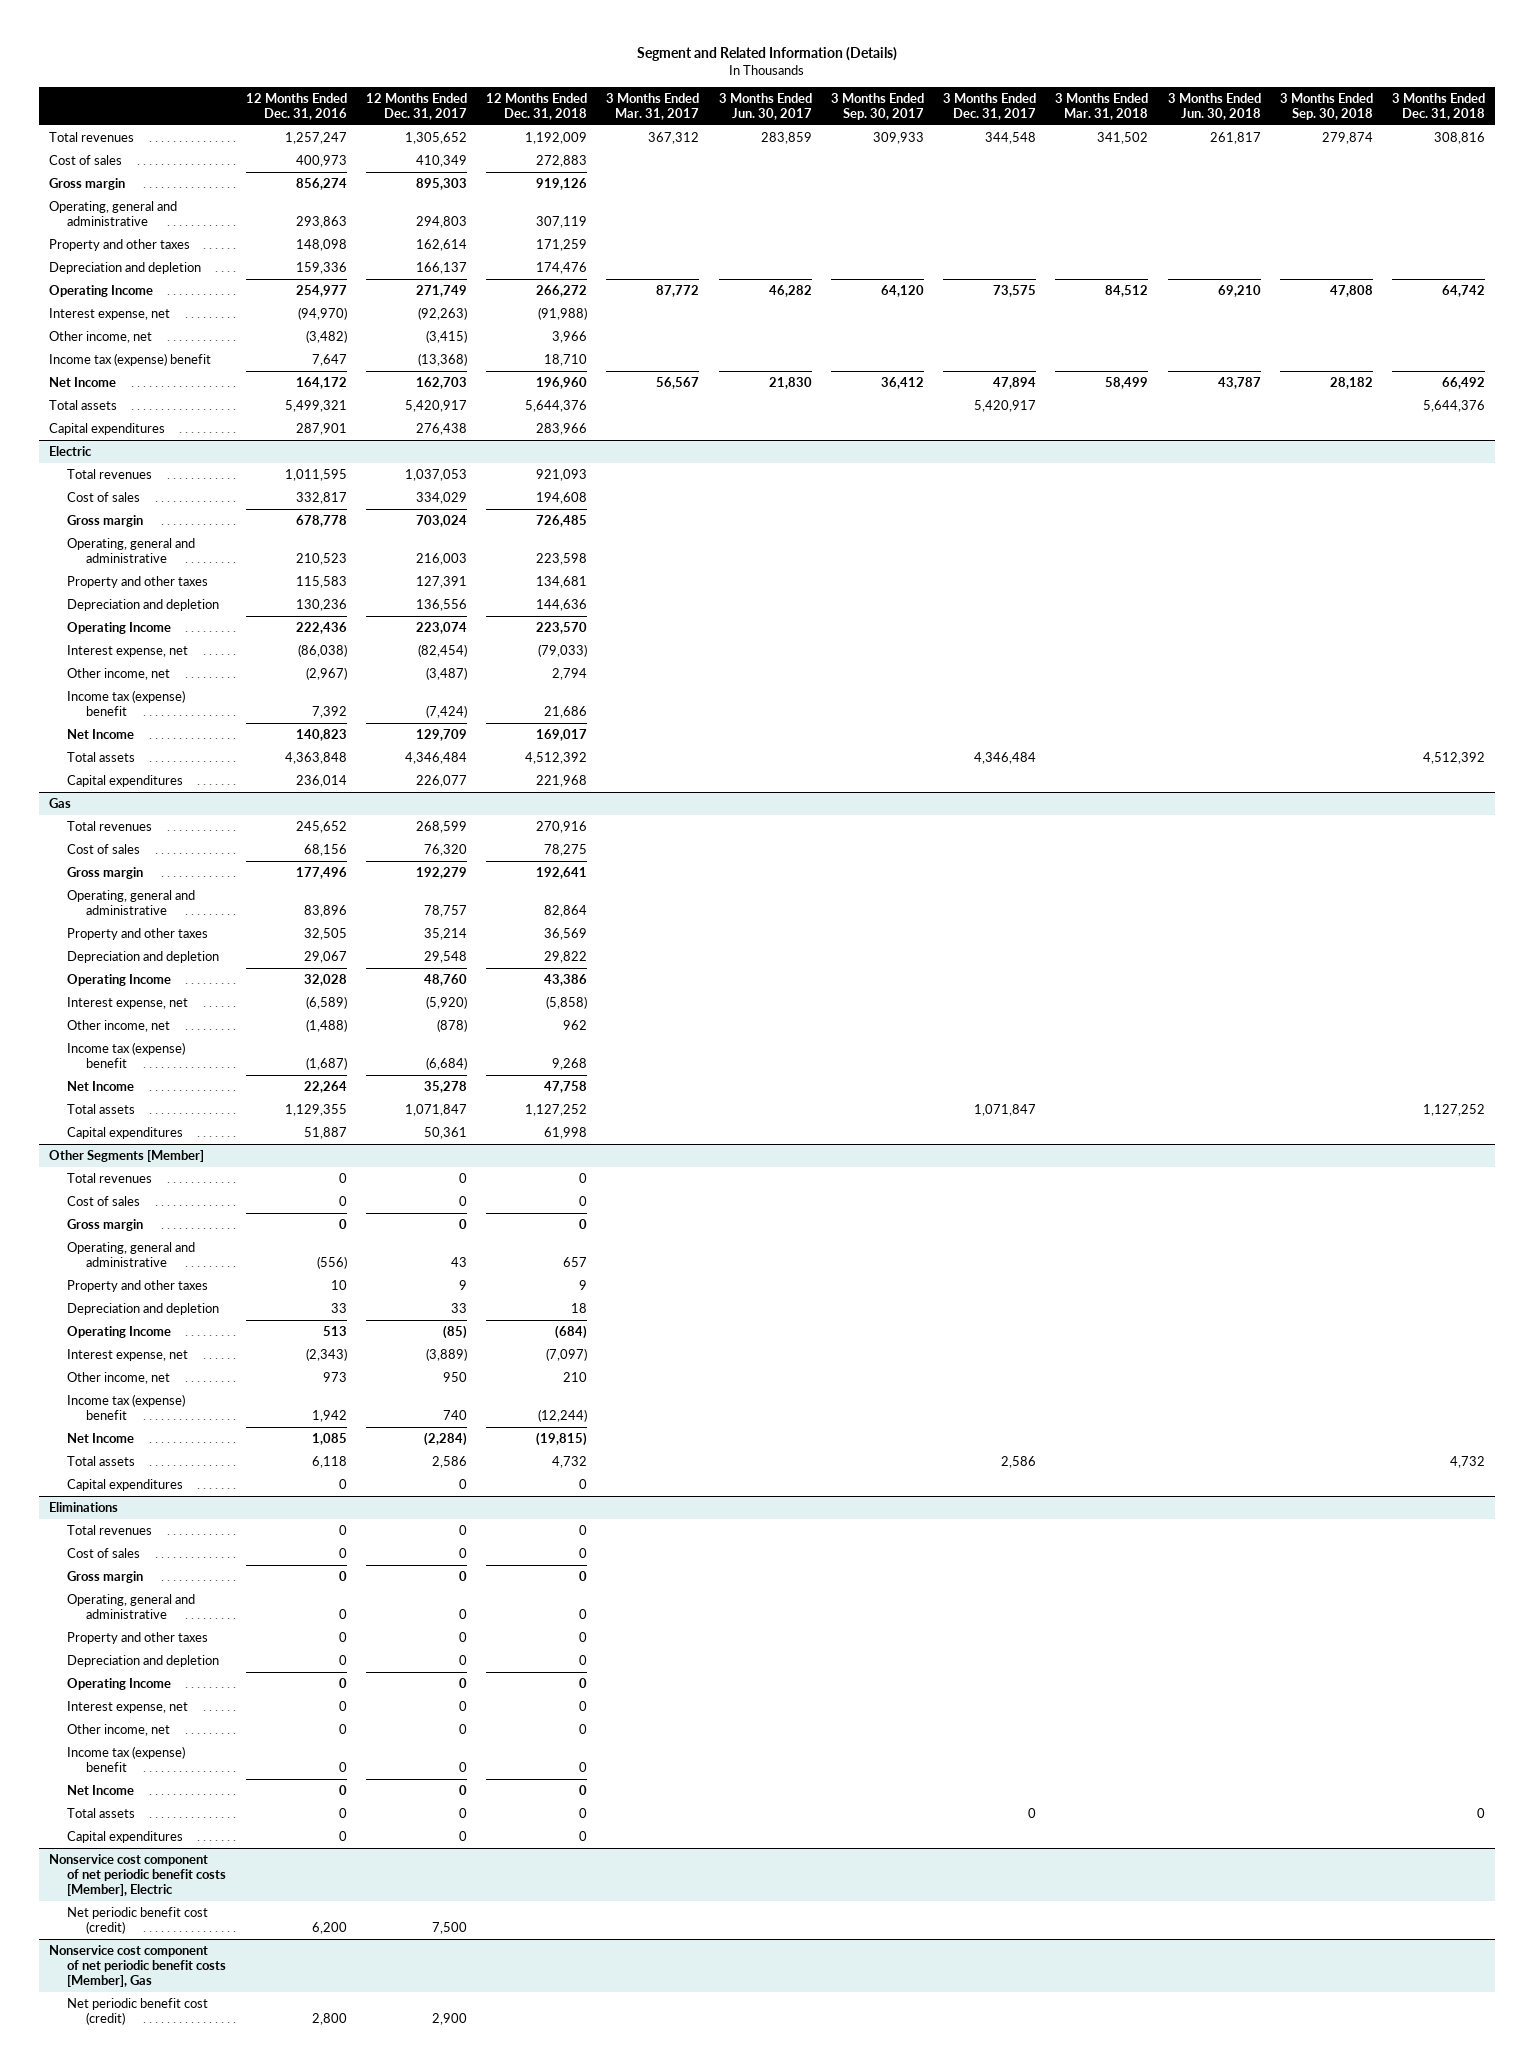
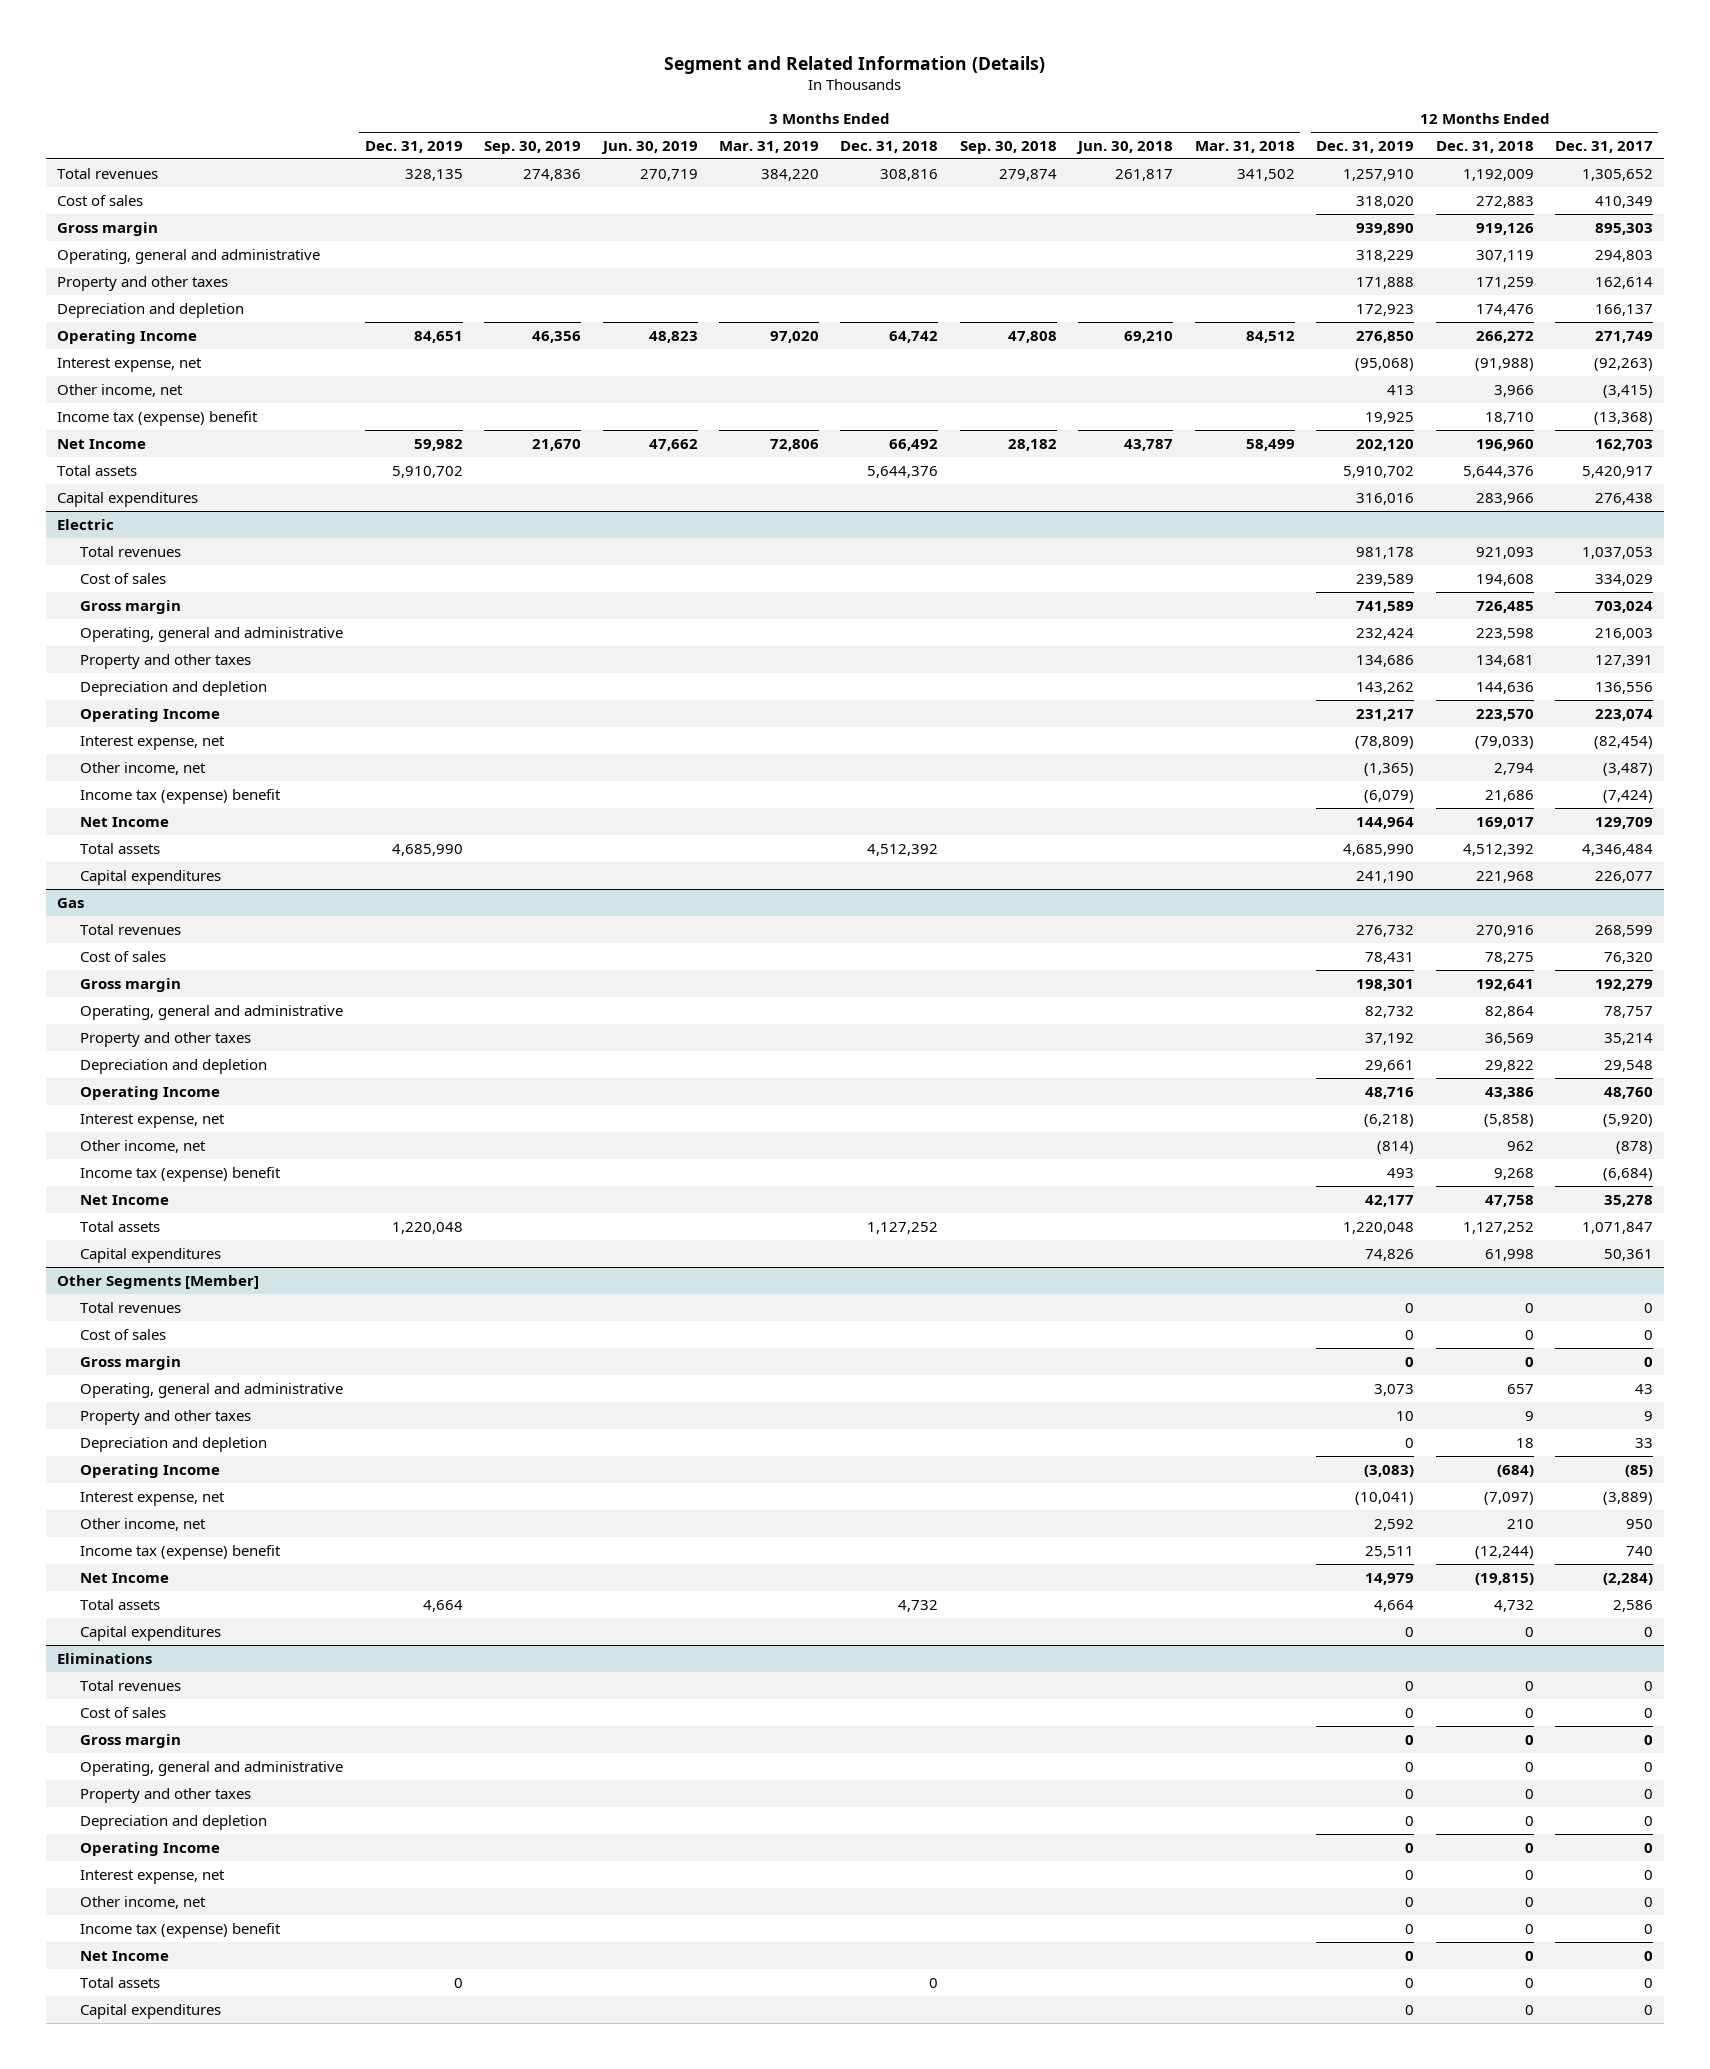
- | 12 Months Ended Dec. 31, 2016 | 12 Months Ended Dec. 31, 2017 | 12 Months Ended Dec. 31, 2018 | 3 Months Ended Mar. 31, 2017 | 3 Months Ended Jun. 30, 2017 | 3 Months Ended Sep. 30, 2017 | 3 Months Ended Dec. 31, 2017 | 3 Months Ended Mar. 31, 2018 | 3 Months Ended Jun. 30, 2018 | 3 Months Ended Sep. 30, 2018 | 3 Months Ended Dec. 31, 2018
+ | 3 Months Ended Dec. 31, 2019 | 3 Months Ended Sep. 30, 2019 | 3 Months Ended Jun. 30, 2019 | 3 Months Ended Mar. 31, 2019 | 3 Months Ended Dec. 31, 2018 | 3 Months Ended Sep. 30, 2018 | 3 Months Ended Jun. 30, 2018 | 3 Months Ended Mar. 31, 2018 | 12 Months Ended Dec. 31, 2019 | 12 Months Ended Dec. 31, 2018 | 12 Months Ended Dec. 31, 2017
- Nonservice cost component of net periodic benefit costs [Member], Electric
- Net periodic benefit cost (credit) | 6,200 | 7,500 | | | | | | | | |
- Nonservice cost component of net periodic benefit costs [Member], Gas
- Net periodic benefit cost (credit) | 2,800 | 2,900 | | | | | | | | |

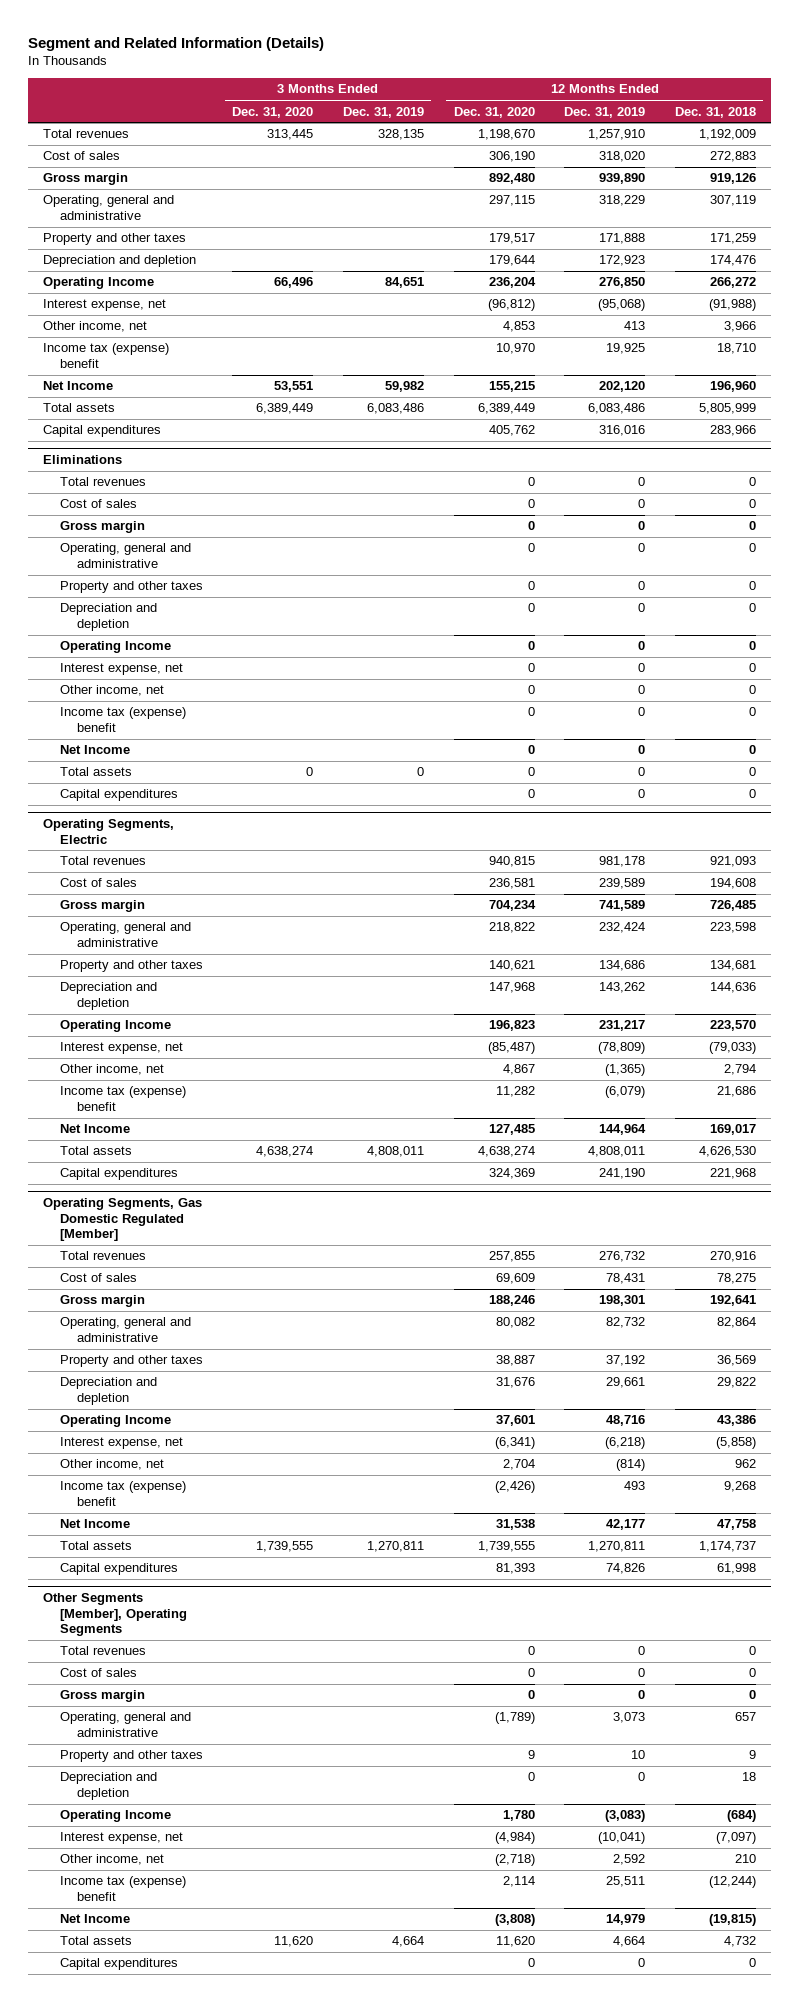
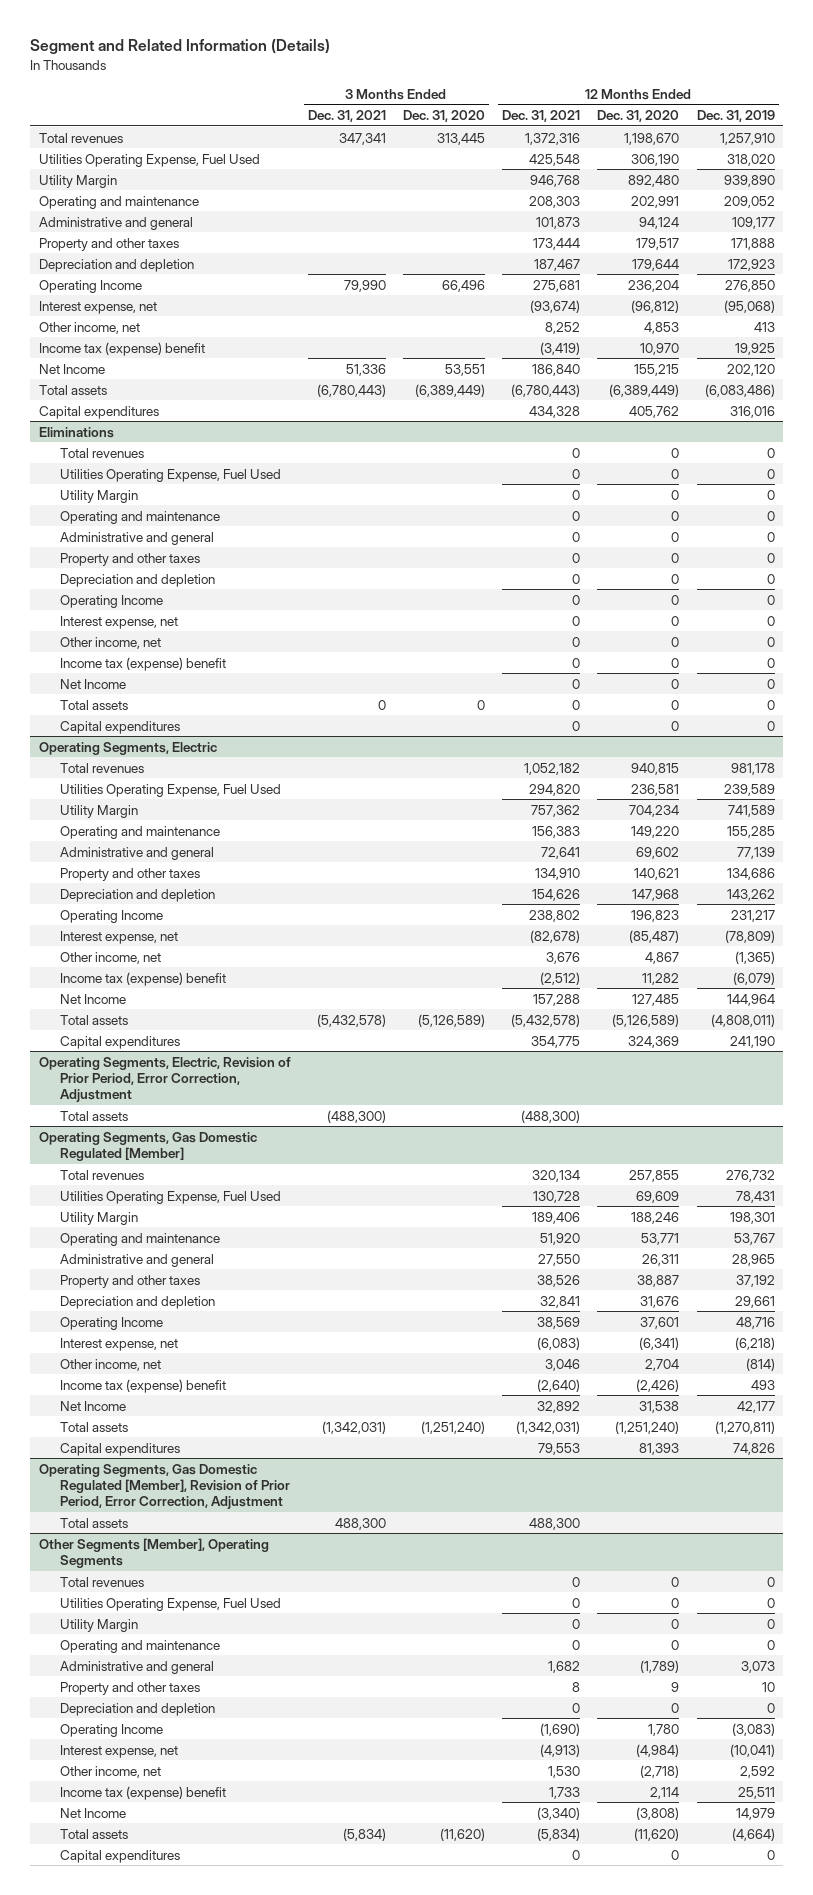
- | 3 Months Ended Dec. 31, 2020 | 3 Months Ended Dec. 31, 2019 | 12 Months Ended Dec. 31, 2020 | 12 Months Ended Dec. 31, 2019 | 12 Months Ended Dec. 31, 2018
+ | 3 Months Ended Dec. 31, 2021 | 3 Months Ended Dec. 31, 2020 | 12 Months Ended Dec. 31, 2021 | 12 Months Ended Dec. 31, 2020 | 12 Months Ended Dec. 31, 2019
- Cost of sales | | | 306,190 | 318,020 | 272,883
- Gross margin | | | 892,480 | 939,890 | 919,126
- Operating, general and administrative | | | 297,115 | 318,229 | 307,119
+ Utilities Operating Expense, Fuel Used | | | 425,548 | 306,190 | 318,020
+ Utility Margin | | | 946,768 | 892,480 | 939,890
+ Operating and maintenance | | | 208,303 | 202,991 | 209,052
+ Administrative and general | | | 101,873 | 94,124 | 109,177
- Total assets | 6,389,449 | 6,083,486 | 6,389,449 | 6,083,486 | 5,805,999
+ Total assets | (6,780,443) | (6,389,449) | (6,780,443) | (6,389,449) | (6,083,486)
@ Eliminations
- Cost of sales | | | 0 | 0 | 0
- Gross margin | | | 0 | 0 | 0
- Operating, general and administrative | | | 0 | 0 | 0
+ Utilities Operating Expense, Fuel Used | | | 0 | 0 | 0
+ Utility Margin | | | 0 | 0 | 0
+ Operating and maintenance | | | 0 | 0 | 0
+ Administrative and general | | | 0 | 0 | 0
@ Operating Segments, Electric
- Cost of sales | | | 236,581 | 239,589 | 194,608
- Gross margin | | | 704,234 | 741,589 | 726,485
- Operating, general and administrative | | | 218,822 | 232,424 | 223,598
+ Utilities Operating Expense, Fuel Used | | | 294,820 | 236,581 | 239,589
+ Utility Margin | | | 757,362 | 704,234 | 741,589
+ Operating and maintenance | | | 156,383 | 149,220 | 155,285
+ Administrative and general | | | 72,641 | 69,602 | 77,139
- Total assets | 4,638,274 | 4,808,011 | 4,638,274 | 4,808,011 | 4,626,530
+ Total assets | (5,432,578) | (5,126,589) | (5,432,578) | (5,126,589) | (4,808,011)
+ Operating Segments, Electric, Revision of Prior Period, Error Correction, Adjustment
+ Total assets | (488,300) | | (488,300) | |
@ Operating Segments, Gas Domestic Regulated [Member]
- Cost of sales | | | 69,609 | 78,431 | 78,275
- Gross margin | | | 188,246 | 198,301 | 192,641
- Operating, general and administrative | | | 80,082 | 82,732 | 82,864
+ Utilities Operating Expense, Fuel Used | | | 130,728 | 69,609 | 78,431
+ Utility Margin | | | 189,406 | 188,246 | 198,301
+ Operating and maintenance | | | 51,920 | 53,771 | 53,767
+ Administrative and general | | | 27,550 | 26,311 | 28,965
- Total assets | 1,739,555 | 1,270,811 | 1,739,555 | 1,270,811 | 1,174,737
+ Total assets | (1,342,031) | (1,251,240) | (1,342,031) | (1,251,240) | (1,270,811)
+ Operating Segments, Gas Domestic Regulated [Member], Revision of Prior Period, Error Correction, Adjustment
+ Total assets | 488,300 | | 488,300 | |
@ Other Segments [Member], Operating Segments
- Cost of sales | | | 0 | 0 | 0
- Gross margin | | | 0 | 0 | 0
- Operating, general and administrative | | | (1,789) | 3,073 | 657
+ Utilities Operating Expense, Fuel Used | | | 0 | 0 | 0
+ Utility Margin | | | 0 | 0 | 0
+ Operating and maintenance | | | 0 | 0 | 0
+ Administrative and general | | | 1,682 | (1,789) | 3,073
- Total assets | 11,620 | 4,664 | 11,620 | 4,664 | 4,732
+ Total assets | (5,834) | (11,620) | (5,834) | (11,620) | (4,664)

